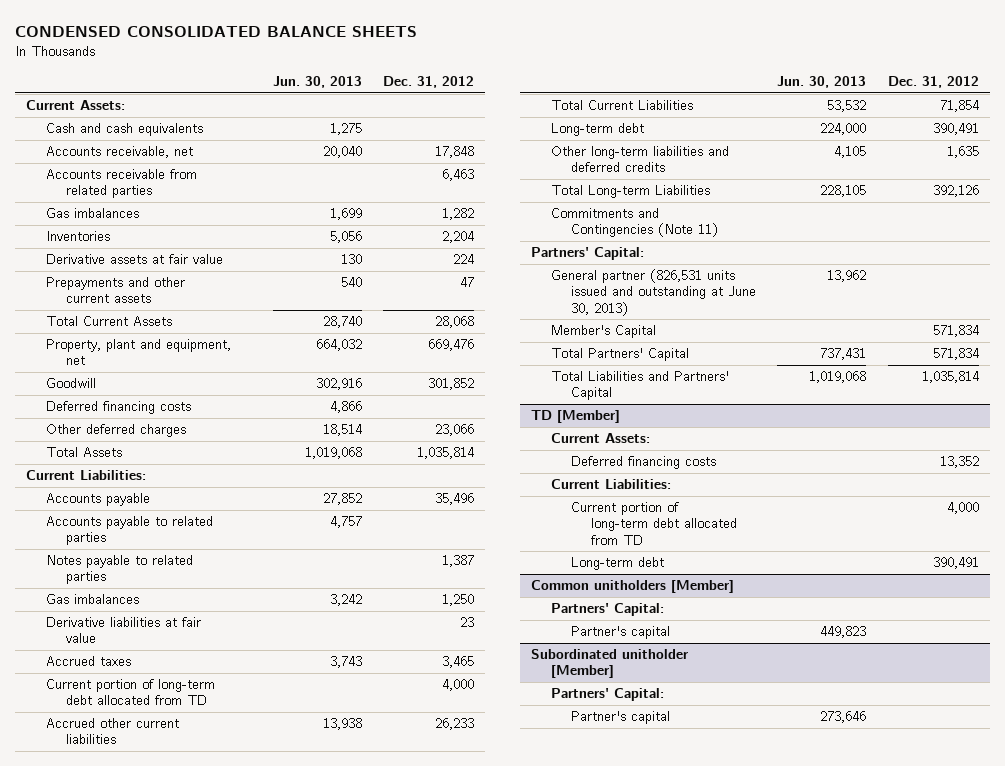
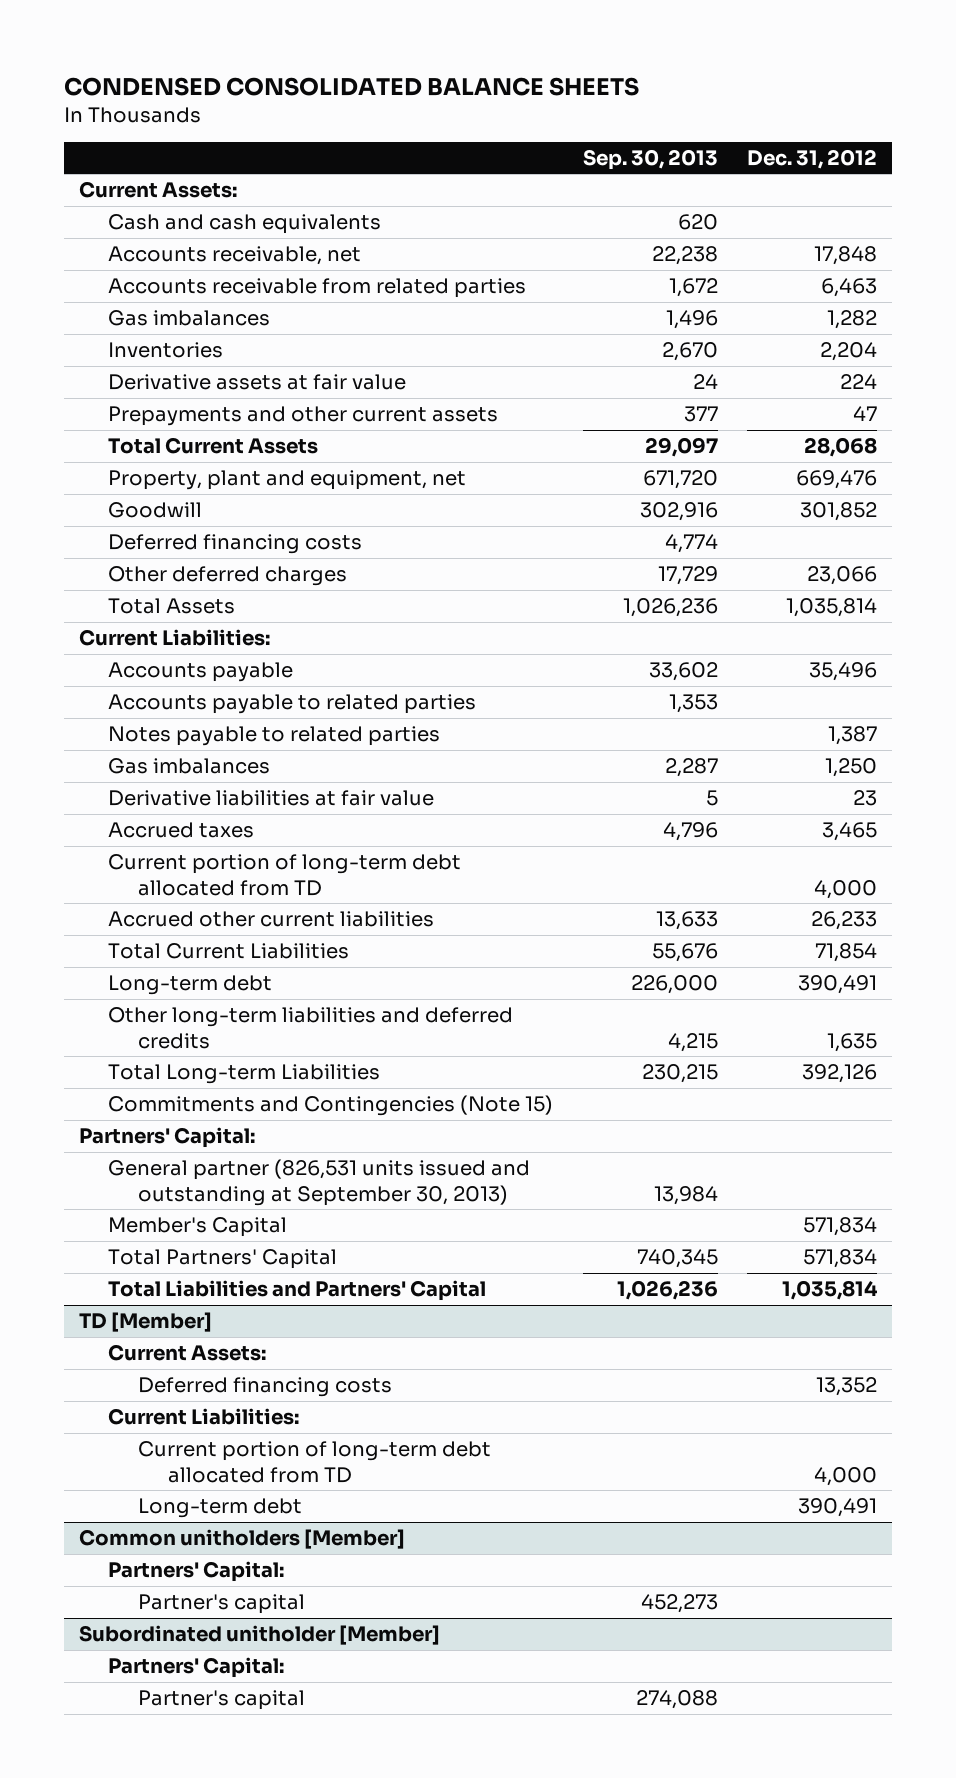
- | Jun. 30, 2013 | Dec. 31, 2012
+ | Sep. 30, 2013 | Dec. 31, 2012
- Commitments and Contingencies (Note 11)
+ Commitments and Contingencies (Note 15)
- General partner (826,531 units issued and outstanding at June 30, 2013) | 13,962 |
+ General partner (826,531 units issued and outstanding at September 30, 2013) | 13,984 |

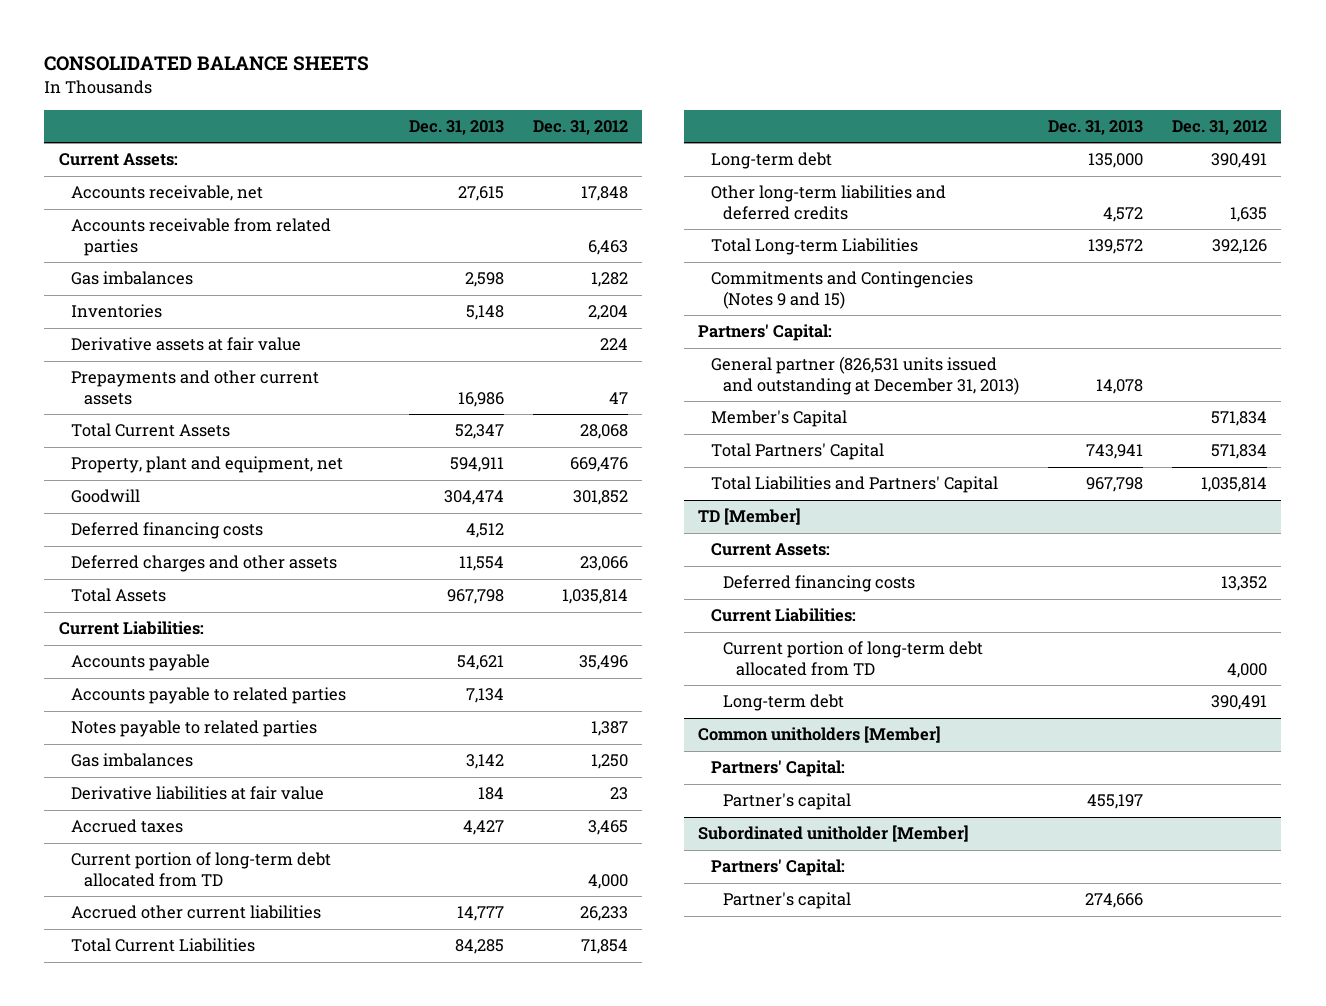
- CONDENSED CONSOLIDATED BALANCE SHEETS
+ CONSOLIDATED BALANCE SHEETS
- | Sep. 30, 2013 | Dec. 31, 2012
+ | Dec. 31, 2013 | Dec. 31, 2012
- Cash and cash equivalents | 620 |
- Other deferred charges | 17,729 | 23,066
+ Deferred charges and other assets | 11,554 | 23,066
- Commitments and Contingencies (Note 15)
+ Commitments and Contingencies (Notes 9 and 15)
- General partner (826,531 units issued and outstanding at September 30, 2013) | 13,984 |
+ General partner (826,531 units issued and outstanding at December 31, 2013) | 14,078 |

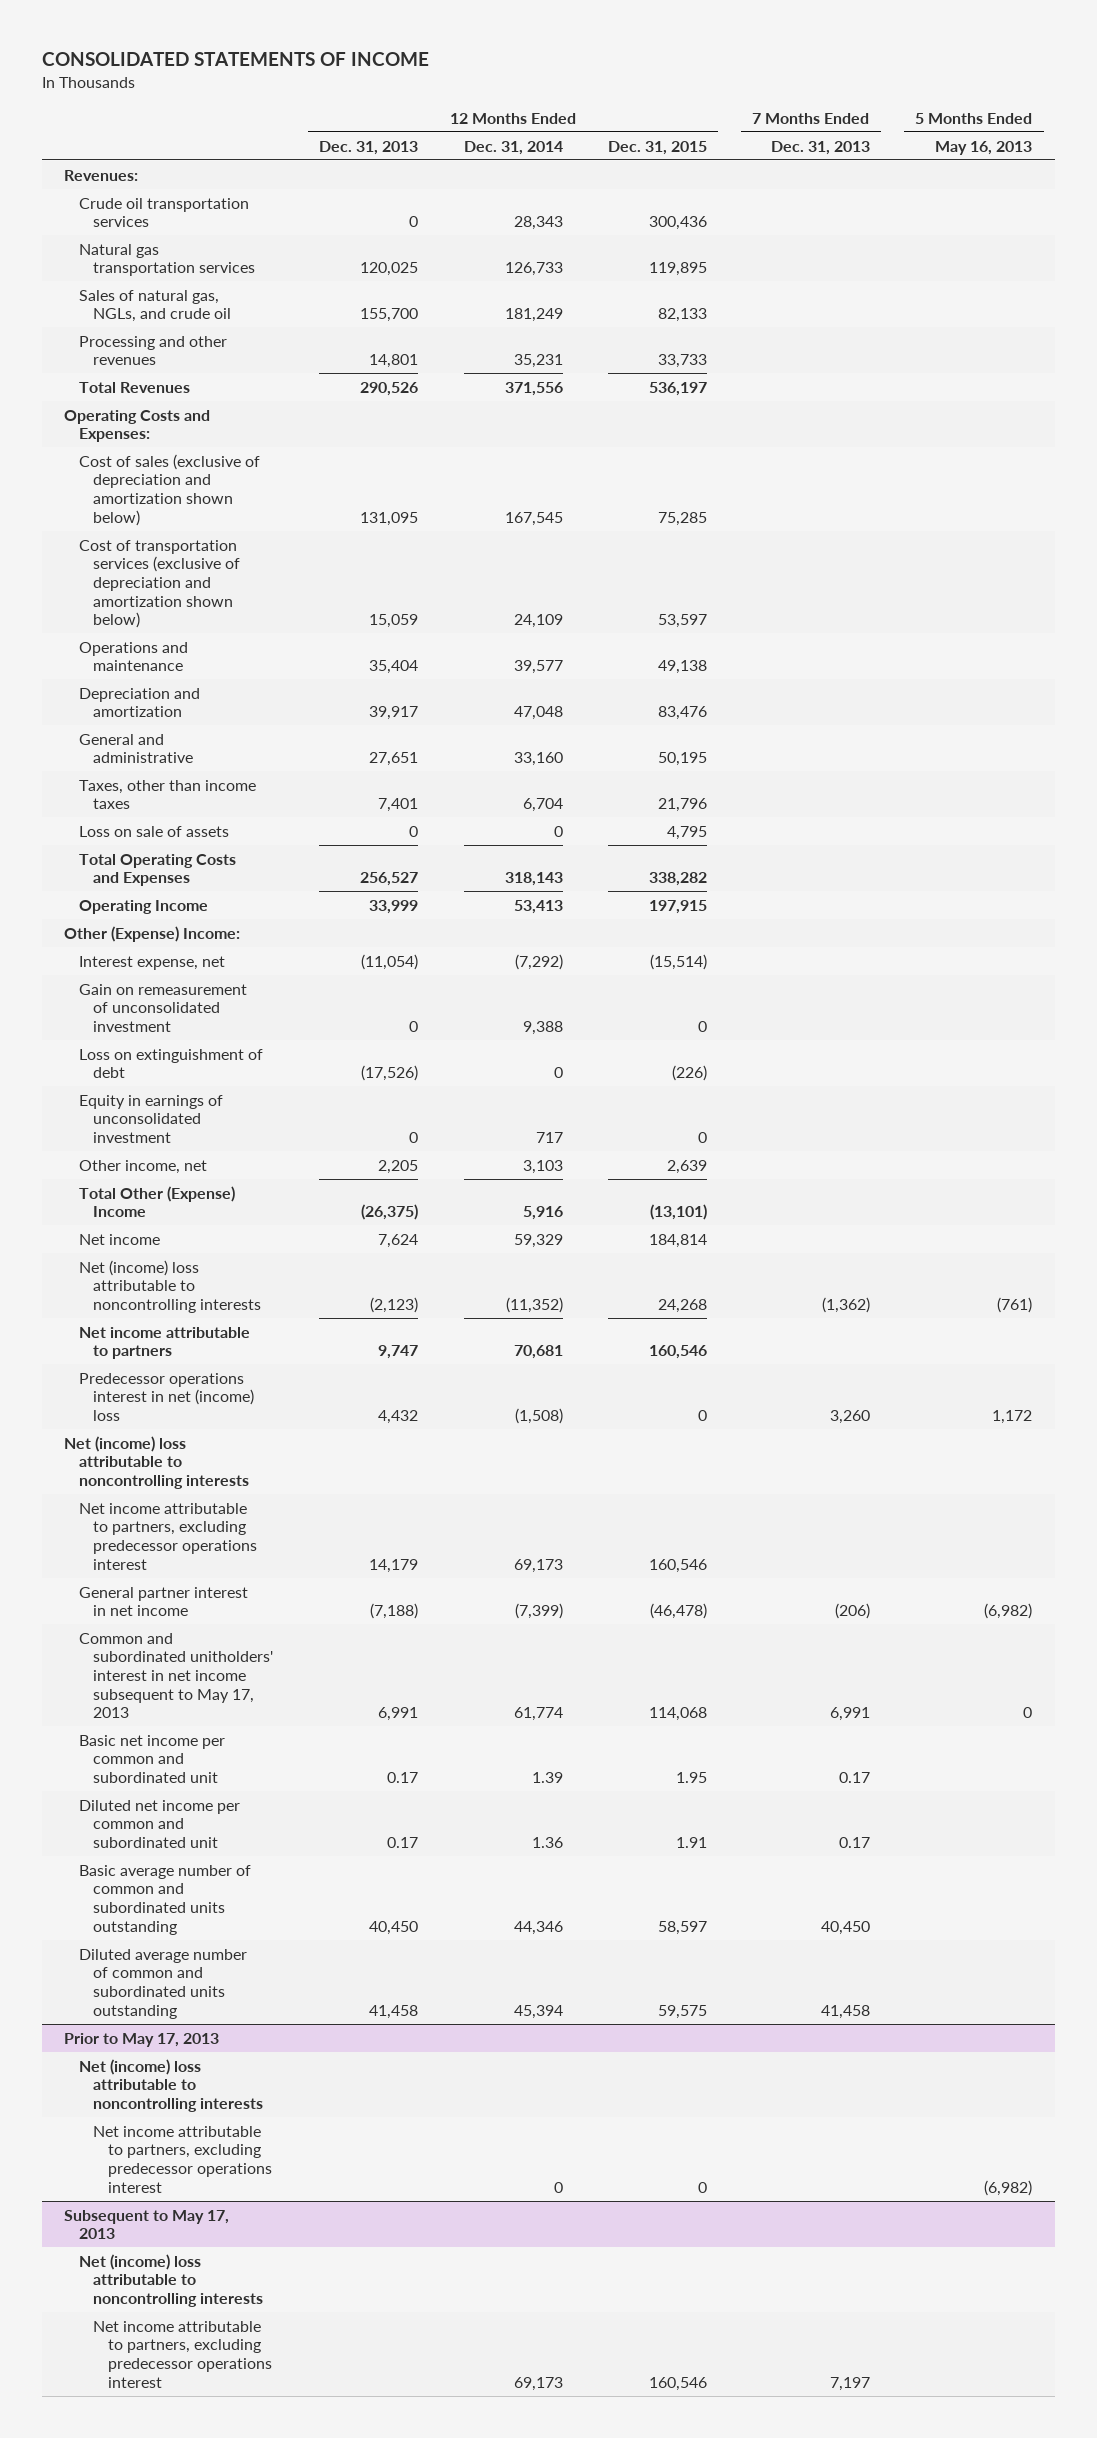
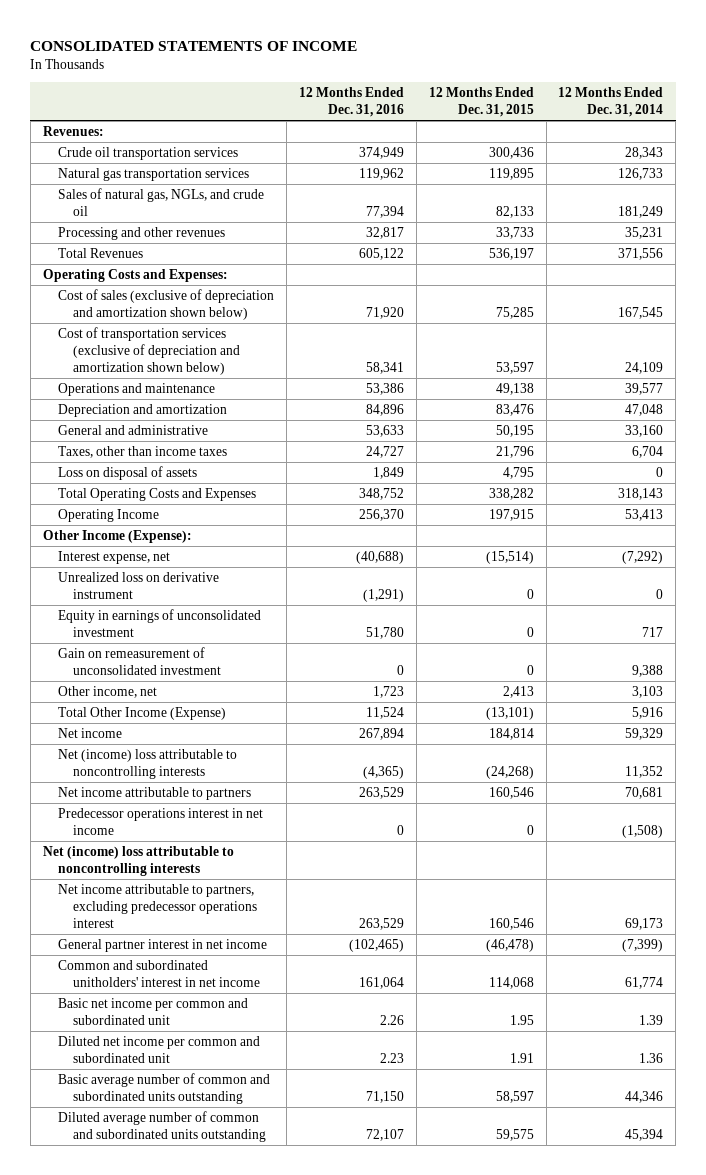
- | 12 Months Ended Dec. 31, 2013 | 12 Months Ended Dec. 31, 2014 | 12 Months Ended Dec. 31, 2015 | 7 Months Ended Dec. 31, 2013 | 5 Months Ended May 16, 2013
+ | 12 Months Ended Dec. 31, 2016 | 12 Months Ended Dec. 31, 2015 | 12 Months Ended Dec. 31, 2014
- Loss on sale of assets | 0 | 0 | 4,795 | |
+ Loss on disposal of assets | 1,849 | 4,795 | 0
- Other (Expense) Income:
+ Other Income (Expense):
- Loss on extinguishment of debt | (17,526) | 0 | (226) | |
+ Unrealized loss on derivative instrument | (1,291) | 0 | 0
- Other income, net | 2,205 | 3,103 | 2,639 | |
- Total Other (Expense) Income | (26,375) | 5,916 | (13,101) | |
moved down: Gain on remeasurement of unconsolidated investment | 0 | 0 | 9,388
+ Other income, net | 1,723 | 2,413 | 3,103
+ Total Other Income (Expense) | 11,524 | (13,101) | 5,916
- Net (income) loss attributable to noncontrolling interests | (2,123) | (11,352) | 24,268 | (1,362) | (761)
+ Net (income) loss attributable to noncontrolling interests | (4,365) | (24,268) | 11,352
- Predecessor operations interest in net (income) loss | 4,432 | (1,508) | 0 | 3,260 | 1,172
+ Predecessor operations interest in net income | 0 | 0 | (1,508)
- Common and subordinated unitholders' interest in net income subsequent to May 17, 2013 | 6,991 | 61,774 | 114,068 | 6,991 | 0
+ Common and subordinated unitholders' interest in net income | 161,064 | 114,068 | 61,774
- Prior to May 17, 2013
- Net (income) loss attributable to noncontrolling interests
- Net income attributable to partners, excluding predecessor operations interest | | 0 | 0 | | (6,982)
- Subsequent to May 17, 2013
- Net (income) loss attributable to noncontrolling interests
- Net income attributable to partners, excluding predecessor operations interest | | 69,173 | 160,546 | 7,197 |

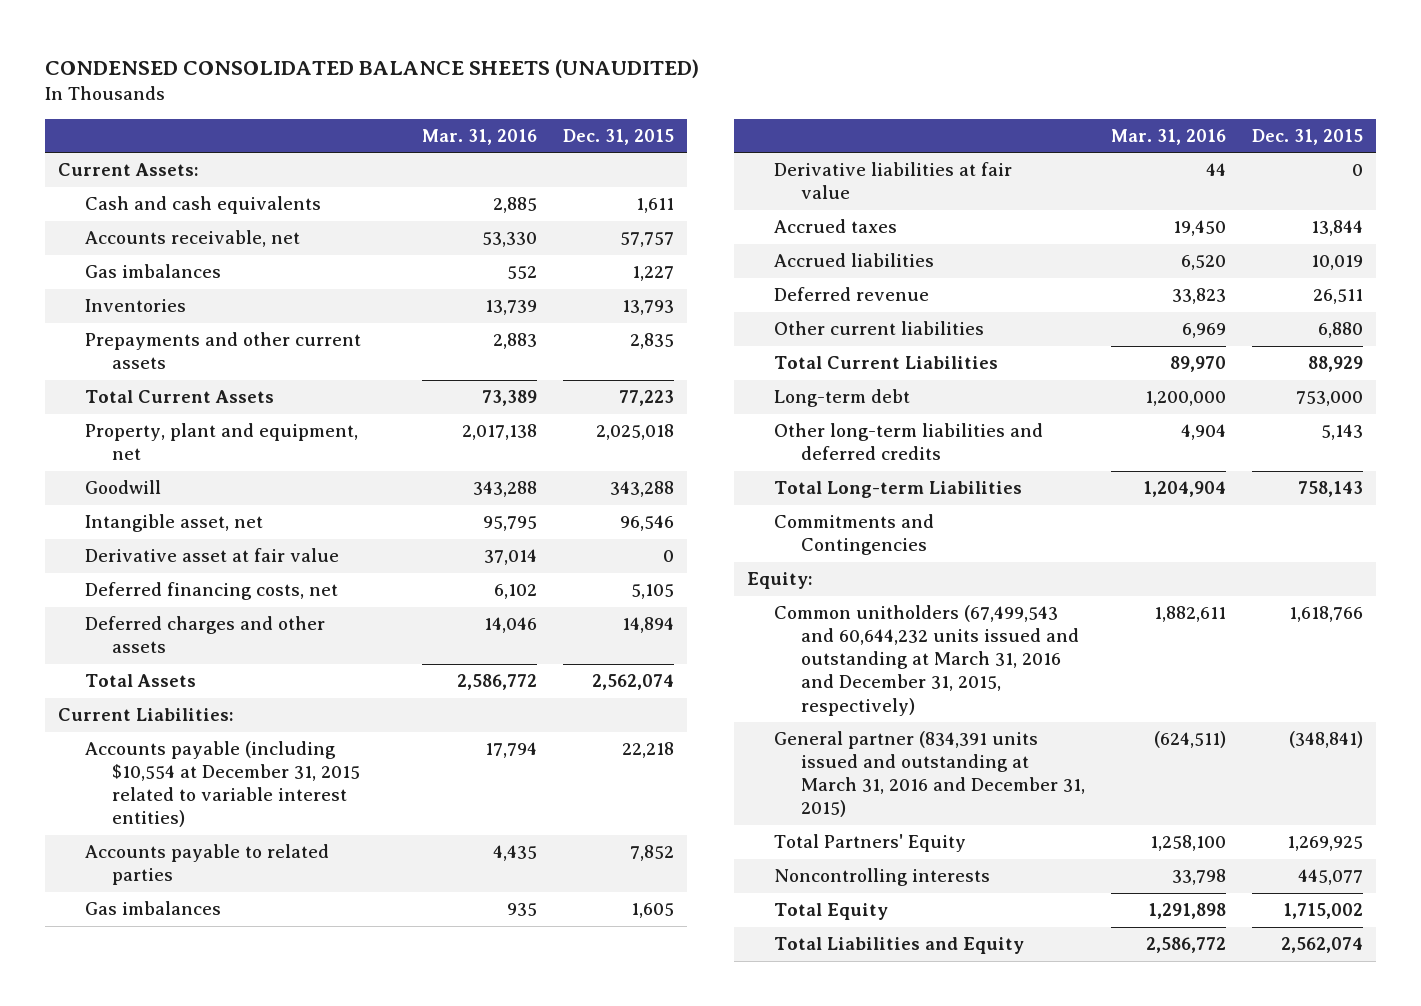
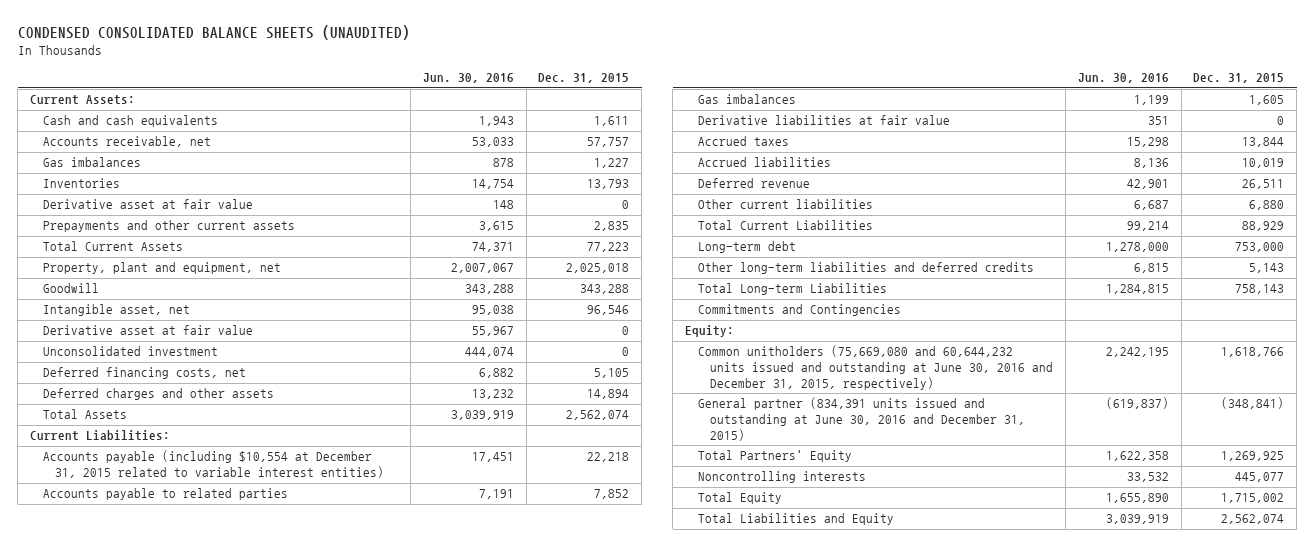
- | Mar. 31, 2016 | Dec. 31, 2015
+ | Jun. 30, 2016 | Dec. 31, 2015
+ Derivative asset at fair value | 148 | 0
+ Unconsolidated investment | 444,074 | 0
- Common unitholders (67,499,543 and 60,644,232 units issued and outstanding at March 31, 2016 and December 31, 2015, respectively) | 1,882,611 | 1,618,766
- General partner (834,391 units issued and outstanding at March 31, 2016 and December 31, 2015) | (624,511) | (348,841)
+ Common unitholders (75,669,080 and 60,644,232 units issued and outstanding at June 30, 2016 and December 31, 2015, respectively) | 2,242,195 | 1,618,766
+ General partner (834,391 units issued and outstanding at June 30, 2016 and December 31, 2015) | (619,837) | (348,841)

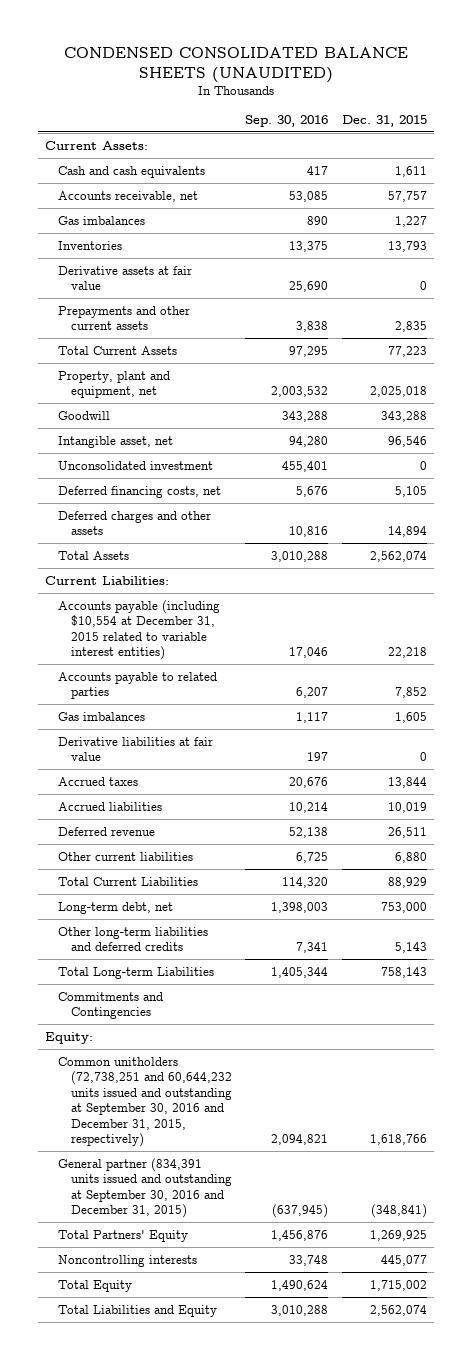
- | Jun. 30, 2016 | Dec. 31, 2015
+ | Sep. 30, 2016 | Dec. 31, 2015
- Derivative asset at fair value | 148 | 0
+ Derivative assets at fair value | 25,690 | 0
- Derivative asset at fair value | 55,967 | 0
- Long-term debt | 1,278,000 | 753,000
+ Long-term debt, net | 1,398,003 | 753,000
- Common unitholders (75,669,080 and 60,644,232 units issued and outstanding at June 30, 2016 and December 31, 2015, respectively) | 2,242,195 | 1,618,766
- General partner (834,391 units issued and outstanding at June 30, 2016 and December 31, 2015) | (619,837) | (348,841)
+ Common unitholders (72,738,251 and 60,644,232 units issued and outstanding at September 30, 2016 and December 31, 2015, respectively) | 2,094,821 | 1,618,766
+ General partner (834,391 units issued and outstanding at September 30, 2016 and December 31, 2015) | (637,945) | (348,841)

